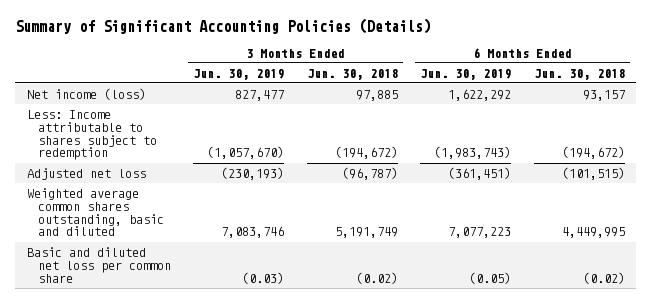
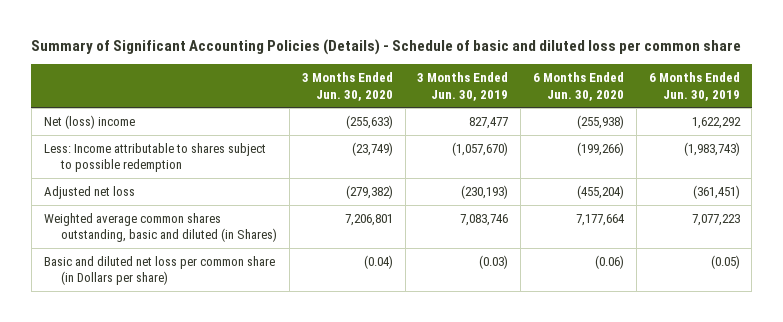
- Summary of Significant Accounting Policies (Details)
+ Summary of Significant Accounting Policies (Details) - Schedule of basic and diluted loss per common share
- | 3 Months Ended Jun. 30, 2019 | 3 Months Ended Jun. 30, 2018 | 6 Months Ended Jun. 30, 2019 | 6 Months Ended Jun. 30, 2018
+ | 3 Months Ended Jun. 30, 2020 | 3 Months Ended Jun. 30, 2019 | 6 Months Ended Jun. 30, 2020 | 6 Months Ended Jun. 30, 2019
- Net income (loss) | 827,477 | 97,885 | 1,622,292 | 93,157
- Less: Income attributable to shares subject to redemption | (1,057,670) | (194,672) | (1,983,743) | (194,672)
+ Net (loss) income | (255,633) | 827,477 | (255,938) | 1,622,292
+ Less: Income attributable to shares subject to possible redemption | (23,749) | (1,057,670) | (199,266) | (1,983,743)
- Weighted average common shares outstanding, basic and diluted | 7,083,746 | 5,191,749 | 7,077,223 | 4,449,995
- Basic and diluted net loss per common share | (0.03) | (0.02) | (0.05) | (0.02)
+ Weighted average common shares outstanding, basic and diluted (in Shares) | 7,206,801 | 7,083,746 | 7,177,664 | 7,077,223
+ Basic and diluted net loss per common share (in Dollars per share) | (0.04) | (0.03) | (0.06) | (0.05)

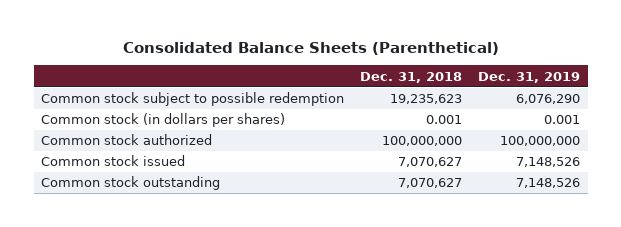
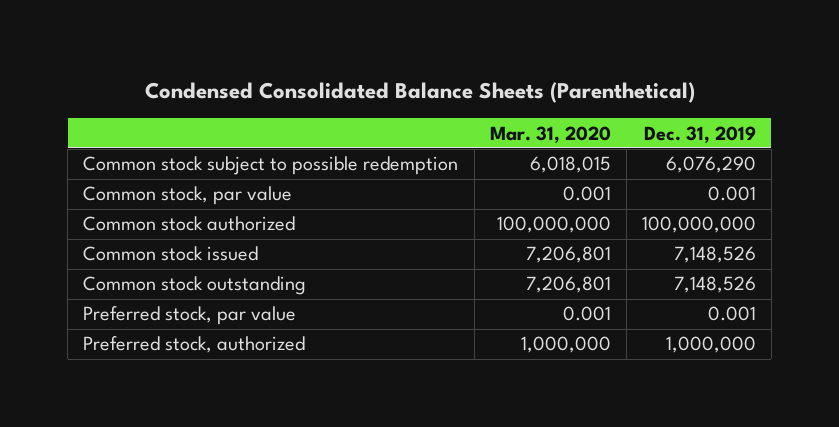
- Consolidated Balance Sheets (Parenthetical)
+ Condensed Consolidated Balance Sheets (Parenthetical)
- | Dec. 31, 2018 | Dec. 31, 2019
+ | Mar. 31, 2020 | Dec. 31, 2019
- Common stock (in dollars per shares) | 0.001 | 0.001
+ Common stock, par value | 0.001 | 0.001
+ Preferred stock, par value | 0.001 | 0.001
+ Preferred stock, authorized | 1,000,000 | 1,000,000

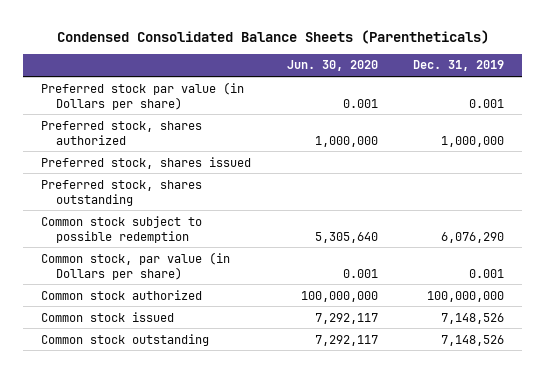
- Condensed Consolidated Balance Sheets (Parenthetical)
+ Condensed Consolidated Balance Sheets (Parentheticals)
- | Mar. 31, 2020 | Dec. 31, 2019
+ | Jun. 30, 2020 | Dec. 31, 2019
+ Preferred stock par value (in Dollars per share) | 0.001 | 0.001
+ Preferred stock, shares authorized | 1,000,000 | 1,000,000
+ Preferred stock, shares issued
+ Preferred stock, shares outstanding
- Common stock, par value | 0.001 | 0.001
+ Common stock, par value (in Dollars per share) | 0.001 | 0.001
- Preferred stock, par value | 0.001 | 0.001
- Preferred stock, authorized | 1,000,000 | 1,000,000

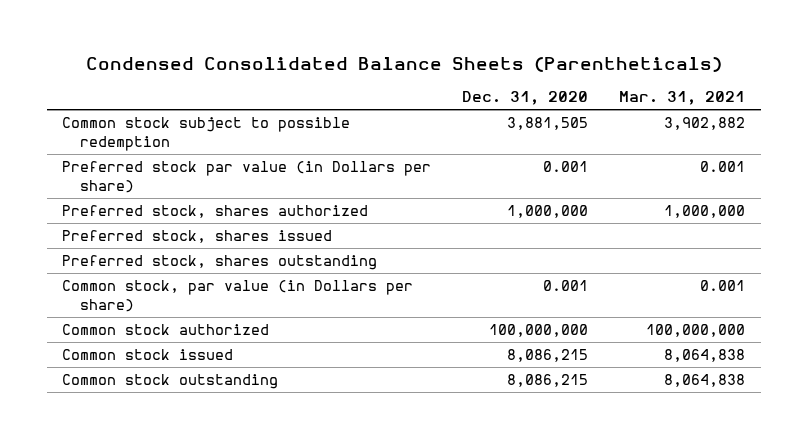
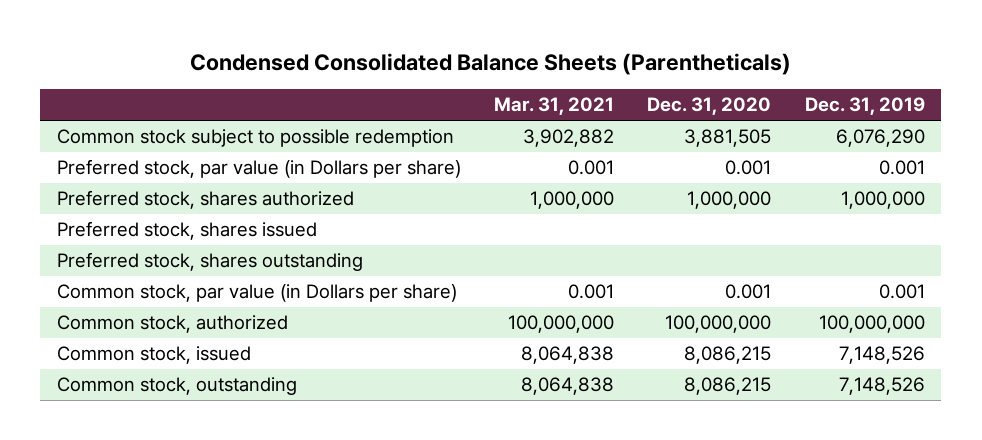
- | Dec. 31, 2020 | Mar. 31, 2021
+ | Mar. 31, 2021 | Dec. 31, 2020 | Dec. 31, 2019
- Preferred stock par value (in Dollars per share) | 0.001 | 0.001
+ Preferred stock, par value (in Dollars per share) | 0.001 | 0.001 | 0.001
- Common stock authorized | 100,000,000 | 100,000,000
- Common stock issued | 8,086,215 | 8,064,838
- Common stock outstanding | 8,086,215 | 8,064,838
+ Common stock, authorized | 100,000,000 | 100,000,000 | 100,000,000
+ Common stock, issued | 8,064,838 | 8,086,215 | 7,148,526
+ Common stock, outstanding | 8,064,838 | 8,086,215 | 7,148,526

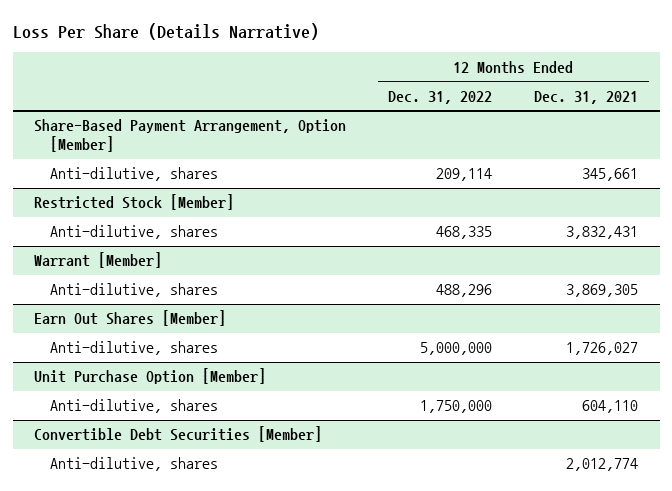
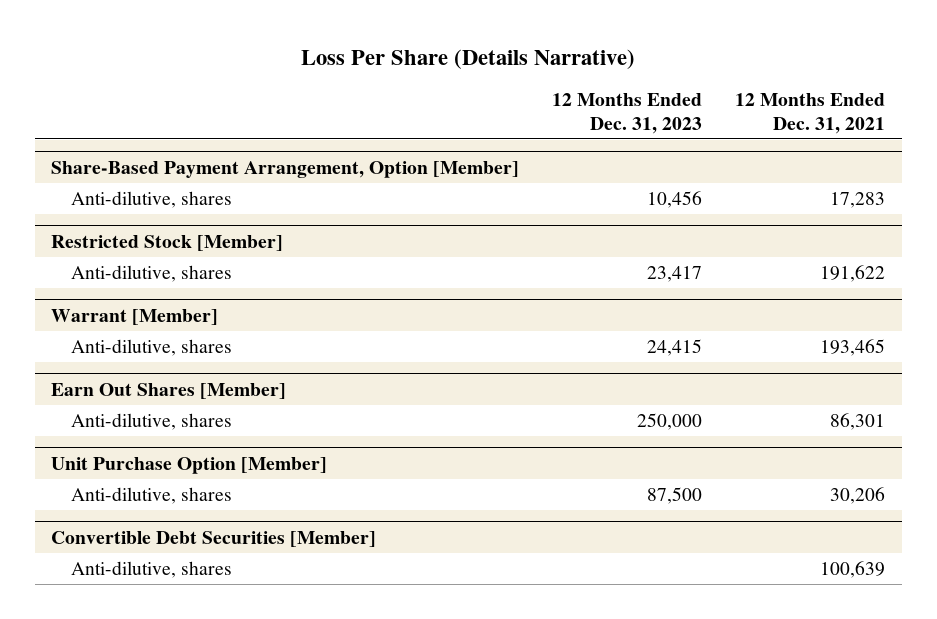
- | 12 Months Ended Dec. 31, 2022 | 12 Months Ended Dec. 31, 2021
+ | 12 Months Ended Dec. 31, 2023 | 12 Months Ended Dec. 31, 2021
@ Share-Based Payment Arrangement, Option [Member]
- Anti-dilutive, shares | 209,114 | 345,661
+ Anti-dilutive, shares | 10,456 | 17,283
@ Restricted Stock [Member]
- Anti-dilutive, shares | 468,335 | 3,832,431
+ Anti-dilutive, shares | 23,417 | 191,622
@ Warrant [Member]
- Anti-dilutive, shares | 488,296 | 3,869,305
+ Anti-dilutive, shares | 24,415 | 193,465
@ Earn Out Shares [Member]
- Anti-dilutive, shares | 5,000,000 | 1,726,027
+ Anti-dilutive, shares | 250,000 | 86,301
@ Unit Purchase Option [Member]
- Anti-dilutive, shares | 1,750,000 | 604,110
+ Anti-dilutive, shares | 87,500 | 30,206
@ Convertible Debt Securities [Member]
- Anti-dilutive, shares | | 2,012,774
+ Anti-dilutive, shares | | 100,639

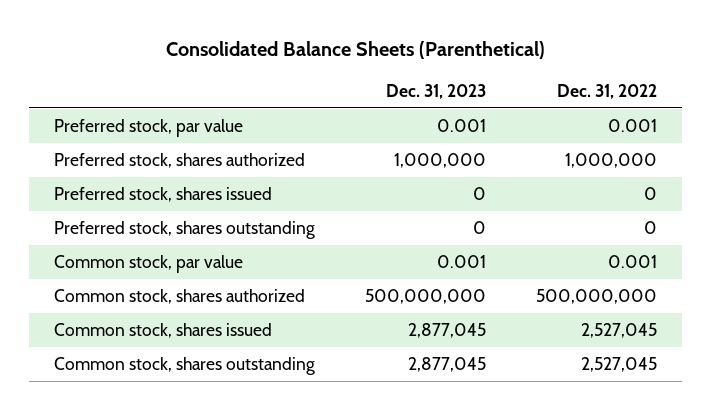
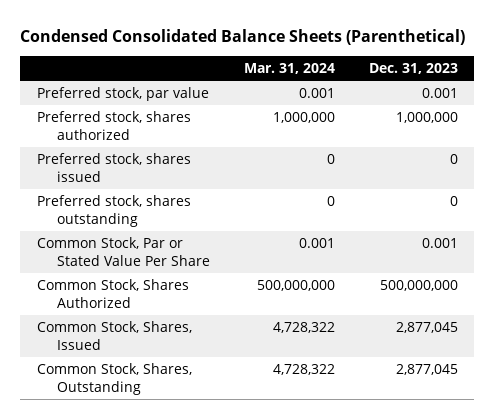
- Consolidated Balance Sheets (Parenthetical)
+ Condensed Consolidated Balance Sheets (Parenthetical)
- | Dec. 31, 2023 | Dec. 31, 2022
+ | Mar. 31, 2024 | Dec. 31, 2023
- Common stock, par value | 0.001 | 0.001
- Common stock, shares authorized | 500,000,000 | 500,000,000
- Common stock, shares issued | 2,877,045 | 2,527,045
- Common stock, shares outstanding | 2,877,045 | 2,527,045
+ Common Stock, Par or Stated Value Per Share | 0.001 | 0.001
+ Common Stock, Shares Authorized | 500,000,000 | 500,000,000
+ Common Stock, Shares, Issued | 4,728,322 | 2,877,045
+ Common Stock, Shares, Outstanding | 4,728,322 | 2,877,045

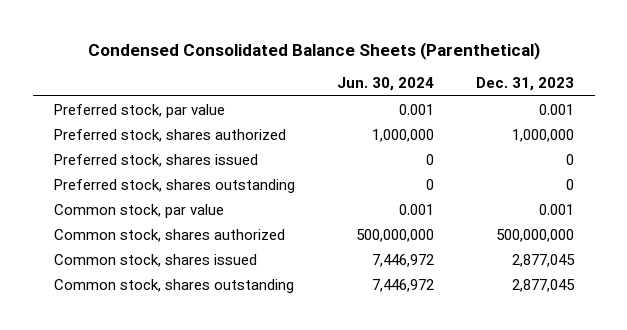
- | Mar. 31, 2024 | Dec. 31, 2023
+ | Jun. 30, 2024 | Dec. 31, 2023
- Common Stock, Par or Stated Value Per Share | 0.001 | 0.001
- Common Stock, Shares Authorized | 500,000,000 | 500,000,000
- Common Stock, Shares, Issued | 4,728,322 | 2,877,045
- Common Stock, Shares, Outstanding | 4,728,322 | 2,877,045
+ Common stock, par value | 0.001 | 0.001
+ Common stock, shares authorized | 500,000,000 | 500,000,000
+ Common stock, shares issued | 7,446,972 | 2,877,045
+ Common stock, shares outstanding | 7,446,972 | 2,877,045

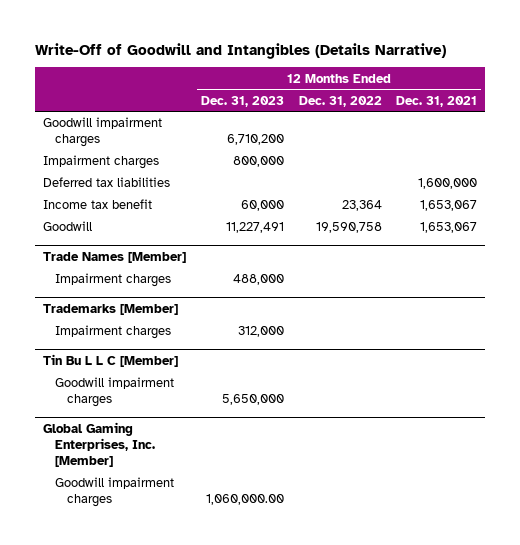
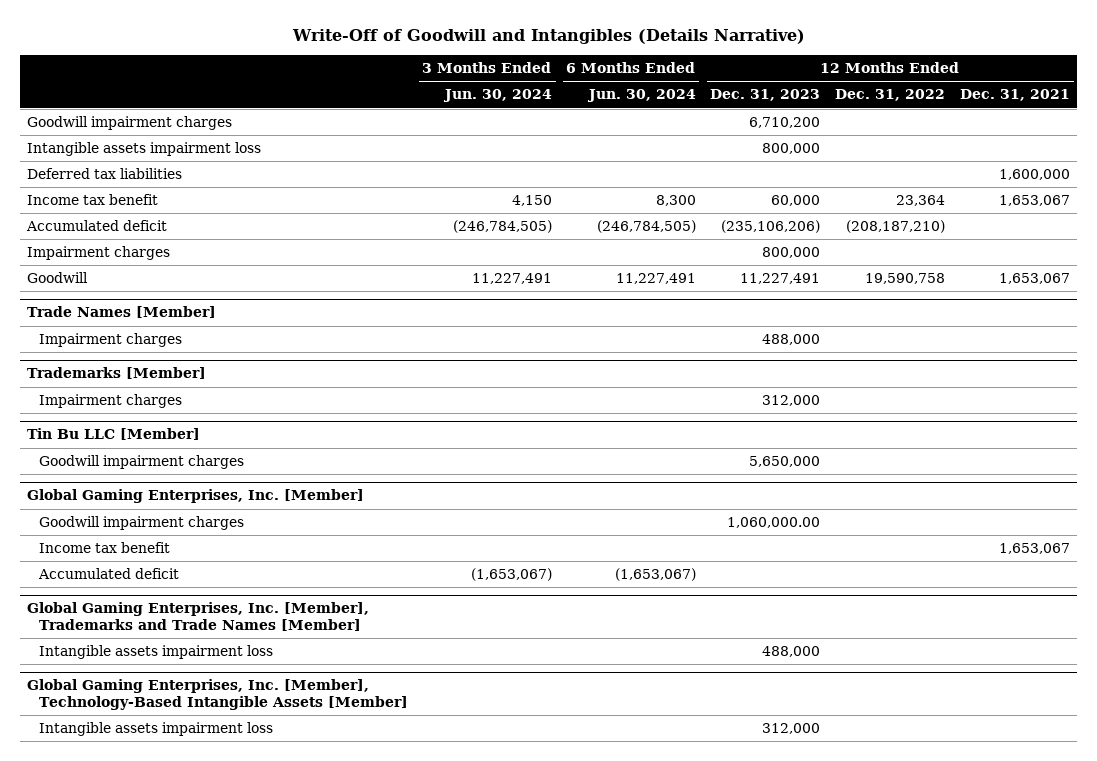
- | 12 Months Ended Dec. 31, 2023 | 12 Months Ended Dec. 31, 2022 | 12 Months Ended Dec. 31, 2021
+ | 3 Months Ended Jun. 30, 2024 | 6 Months Ended Jun. 30, 2024 | 12 Months Ended Dec. 31, 2023 | 12 Months Ended Dec. 31, 2022 | 12 Months Ended Dec. 31, 2021
+ Intangible assets impairment loss | | | 800,000 | |
+ Accumulated deficit | (246,784,505) | (246,784,505) | (235,106,206) | (208,187,210) |
moved down: Impairment charges | | | 800,000 | |
- Tin Bu L L C [Member]
+ Tin Bu LLC [Member]
@ Global Gaming Enterprises, Inc. [Member]
+ Income tax benefit | | | | | 1,653,067
+ Accumulated deficit | (1,653,067) | (1,653,067) | | |
+ Global Gaming Enterprises, Inc. [Member], Trademarks and Trade Names [Member]
+ Intangible assets impairment loss | | | 488,000 | |
+ Global Gaming Enterprises, Inc. [Member], Technology-Based Intangible Assets [Member]
+ Intangible assets impairment loss | | | 312,000 | |

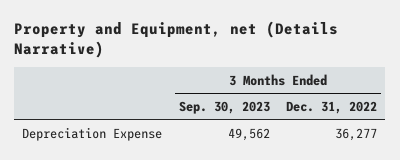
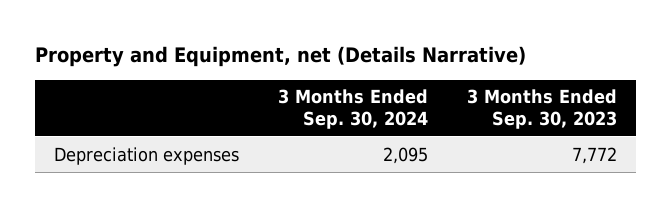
- | 3 Months Ended Sep. 30, 2023 | 3 Months Ended Dec. 31, 2022
+ | 3 Months Ended Sep. 30, 2024 | 3 Months Ended Sep. 30, 2023
- Depreciation Expense | 49,562 | 36,277
+ Depreciation expenses | 2,095 | 7,772

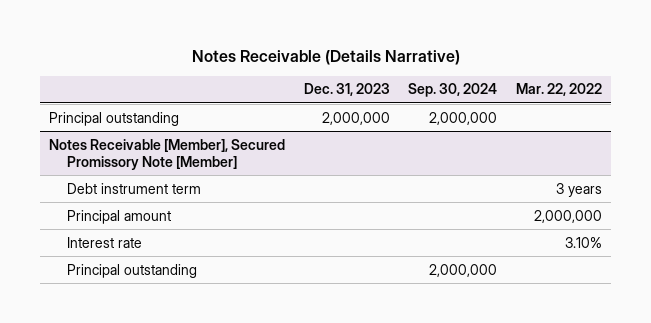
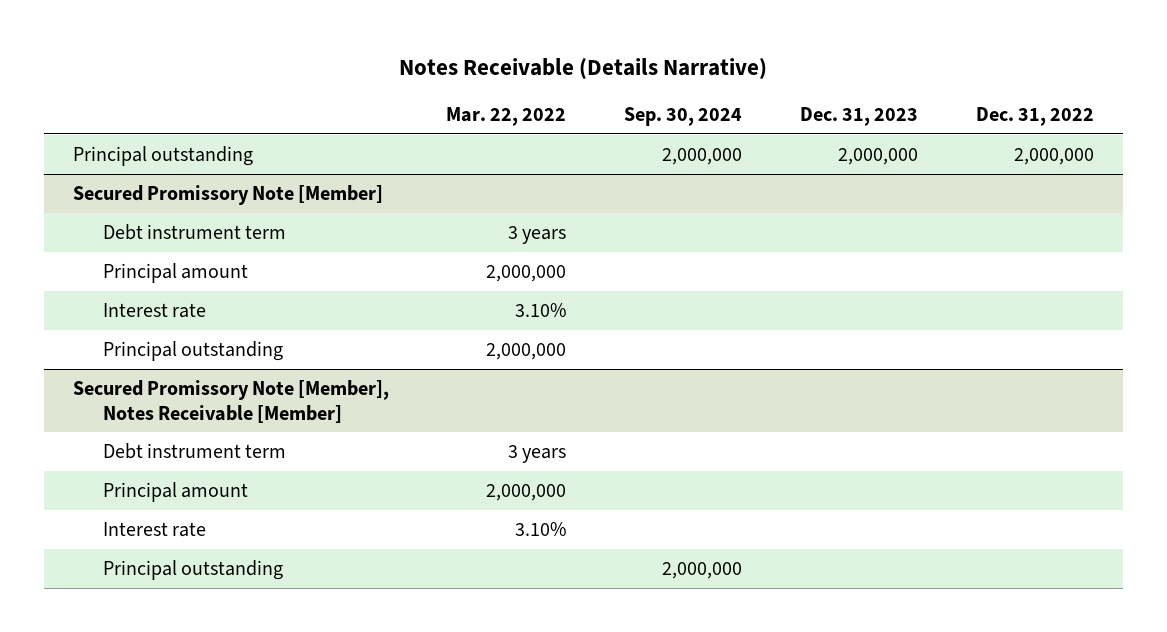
- | Dec. 31, 2023 | Sep. 30, 2024 | Mar. 22, 2022
+ | Mar. 22, 2022 | Sep. 30, 2024 | Dec. 31, 2023 | Dec. 31, 2022
- Notes Receivable [Member], Secured Promissory Note [Member]
+ Secured Promissory Note [Member]
+ Principal outstanding | 2,000,000 | | |
+ Secured Promissory Note [Member], Notes Receivable [Member]
+ Debt instrument term | 3 years | | |
+ Principal amount | 2,000,000 | | |
+ Interest rate | 3.10% | | |

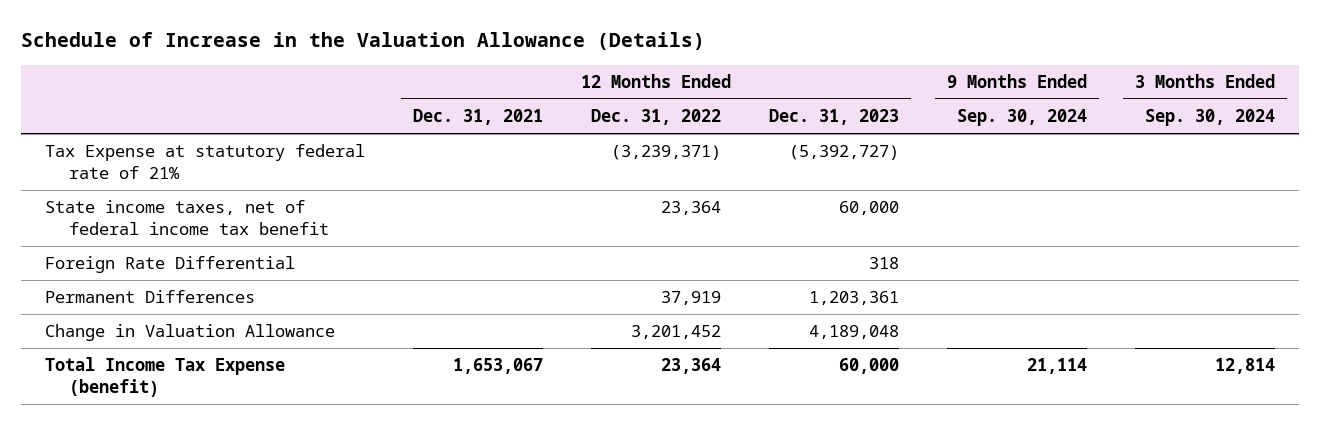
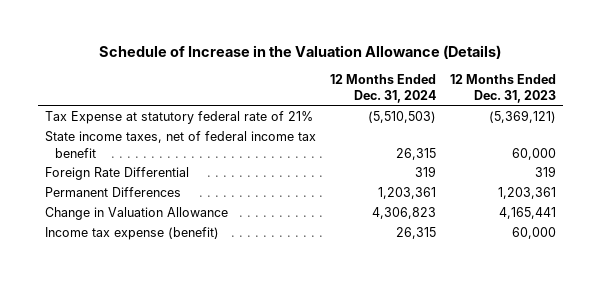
- | 12 Months Ended Dec. 31, 2021 | 12 Months Ended Dec. 31, 2022 | 12 Months Ended Dec. 31, 2023 | 9 Months Ended Sep. 30, 2024 | 3 Months Ended Sep. 30, 2024
+ | 12 Months Ended Dec. 31, 2024 | 12 Months Ended Dec. 31, 2023
- Tax Expense at statutory federal rate of 21% | | (3,239,371) | (5,392,727) | |
+ Tax Expense at statutory federal rate of 21% | (5,510,503) | (5,369,121)
- Foreign Rate Differential | | | 318 | |
+ Foreign Rate Differential | 319 | 319
- Change in Valuation Allowance | | 3,201,452 | 4,189,048 | |
- Total Income Tax Expense (benefit) | 1,653,067 | 23,364 | 60,000 | 21,114 | 12,814
+ Change in Valuation Allowance | 4,306,823 | 4,165,441
+ Income tax expense (benefit) | 26,315 | 60,000

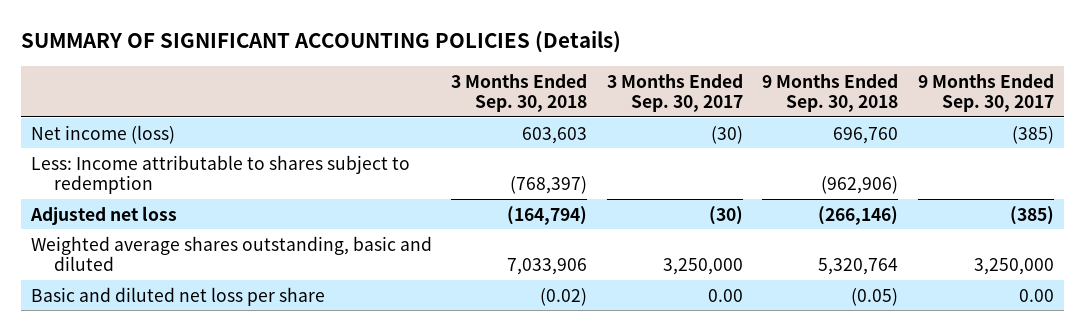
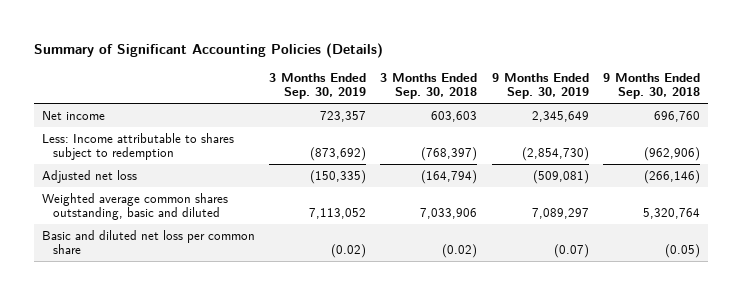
- SUMMARY OF SIGNIFICANT ACCOUNTING POLICIES (Details)
+ Summary of Significant Accounting Policies (Details)
- | 3 Months Ended Sep. 30, 2018 | 3 Months Ended Sep. 30, 2017 | 9 Months Ended Sep. 30, 2018 | 9 Months Ended Sep. 30, 2017
+ | 3 Months Ended Sep. 30, 2019 | 3 Months Ended Sep. 30, 2018 | 9 Months Ended Sep. 30, 2019 | 9 Months Ended Sep. 30, 2018
- Net income (loss) | 603,603 | (30) | 696,760 | (385)
+ Net income | 723,357 | 603,603 | 2,345,649 | 696,760
- Weighted average shares outstanding, basic and diluted | 7,033,906 | 3,250,000 | 5,320,764 | 3,250,000
- Basic and diluted net loss per share | (0.02) | 0.00 | (0.05) | 0.00
+ Weighted average common shares outstanding, basic and diluted | 7,113,052 | 7,033,906 | 7,089,297 | 5,320,764
+ Basic and diluted net loss per common share | (0.02) | (0.02) | (0.07) | (0.05)

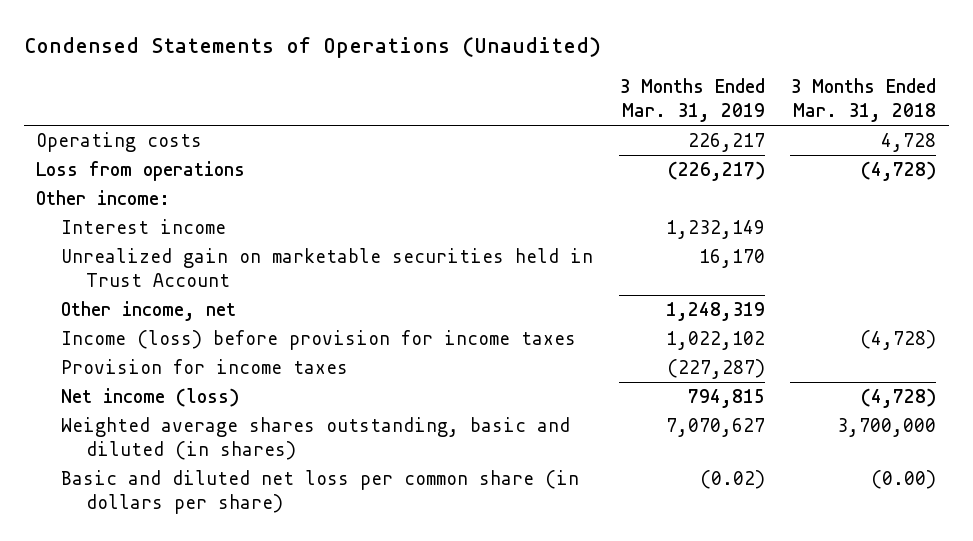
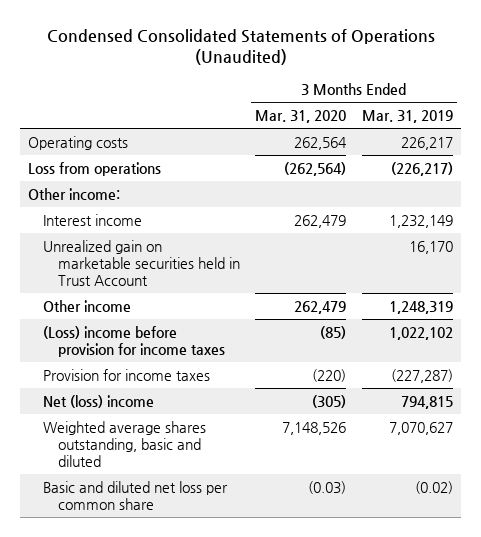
- Condensed Statements of Operations (Unaudited)
+ Condensed Consolidated Statements of Operations (Unaudited)
- | 3 Months Ended Mar. 31, 2019 | 3 Months Ended Mar. 31, 2018
+ | 3 Months Ended Mar. 31, 2020 | 3 Months Ended Mar. 31, 2019
- Other income, net | 1,248,319 |
- Income (loss) before provision for income taxes | 1,022,102 | (4,728)
+ Other income | 262,479 | 1,248,319
+ (Loss) income before provision for income taxes | (85) | 1,022,102
- Net income (loss) | 794,815 | (4,728)
- Weighted average shares outstanding, basic and diluted (in shares) | 7,070,627 | 3,700,000
- Basic and diluted net loss per common share (in dollars per share) | (0.02) | (0.00)
+ Net (loss) income | (305) | 794,815
+ Weighted average shares outstanding, basic and diluted | 7,148,526 | 7,070,627
+ Basic and diluted net loss per common share | (0.03) | (0.02)

